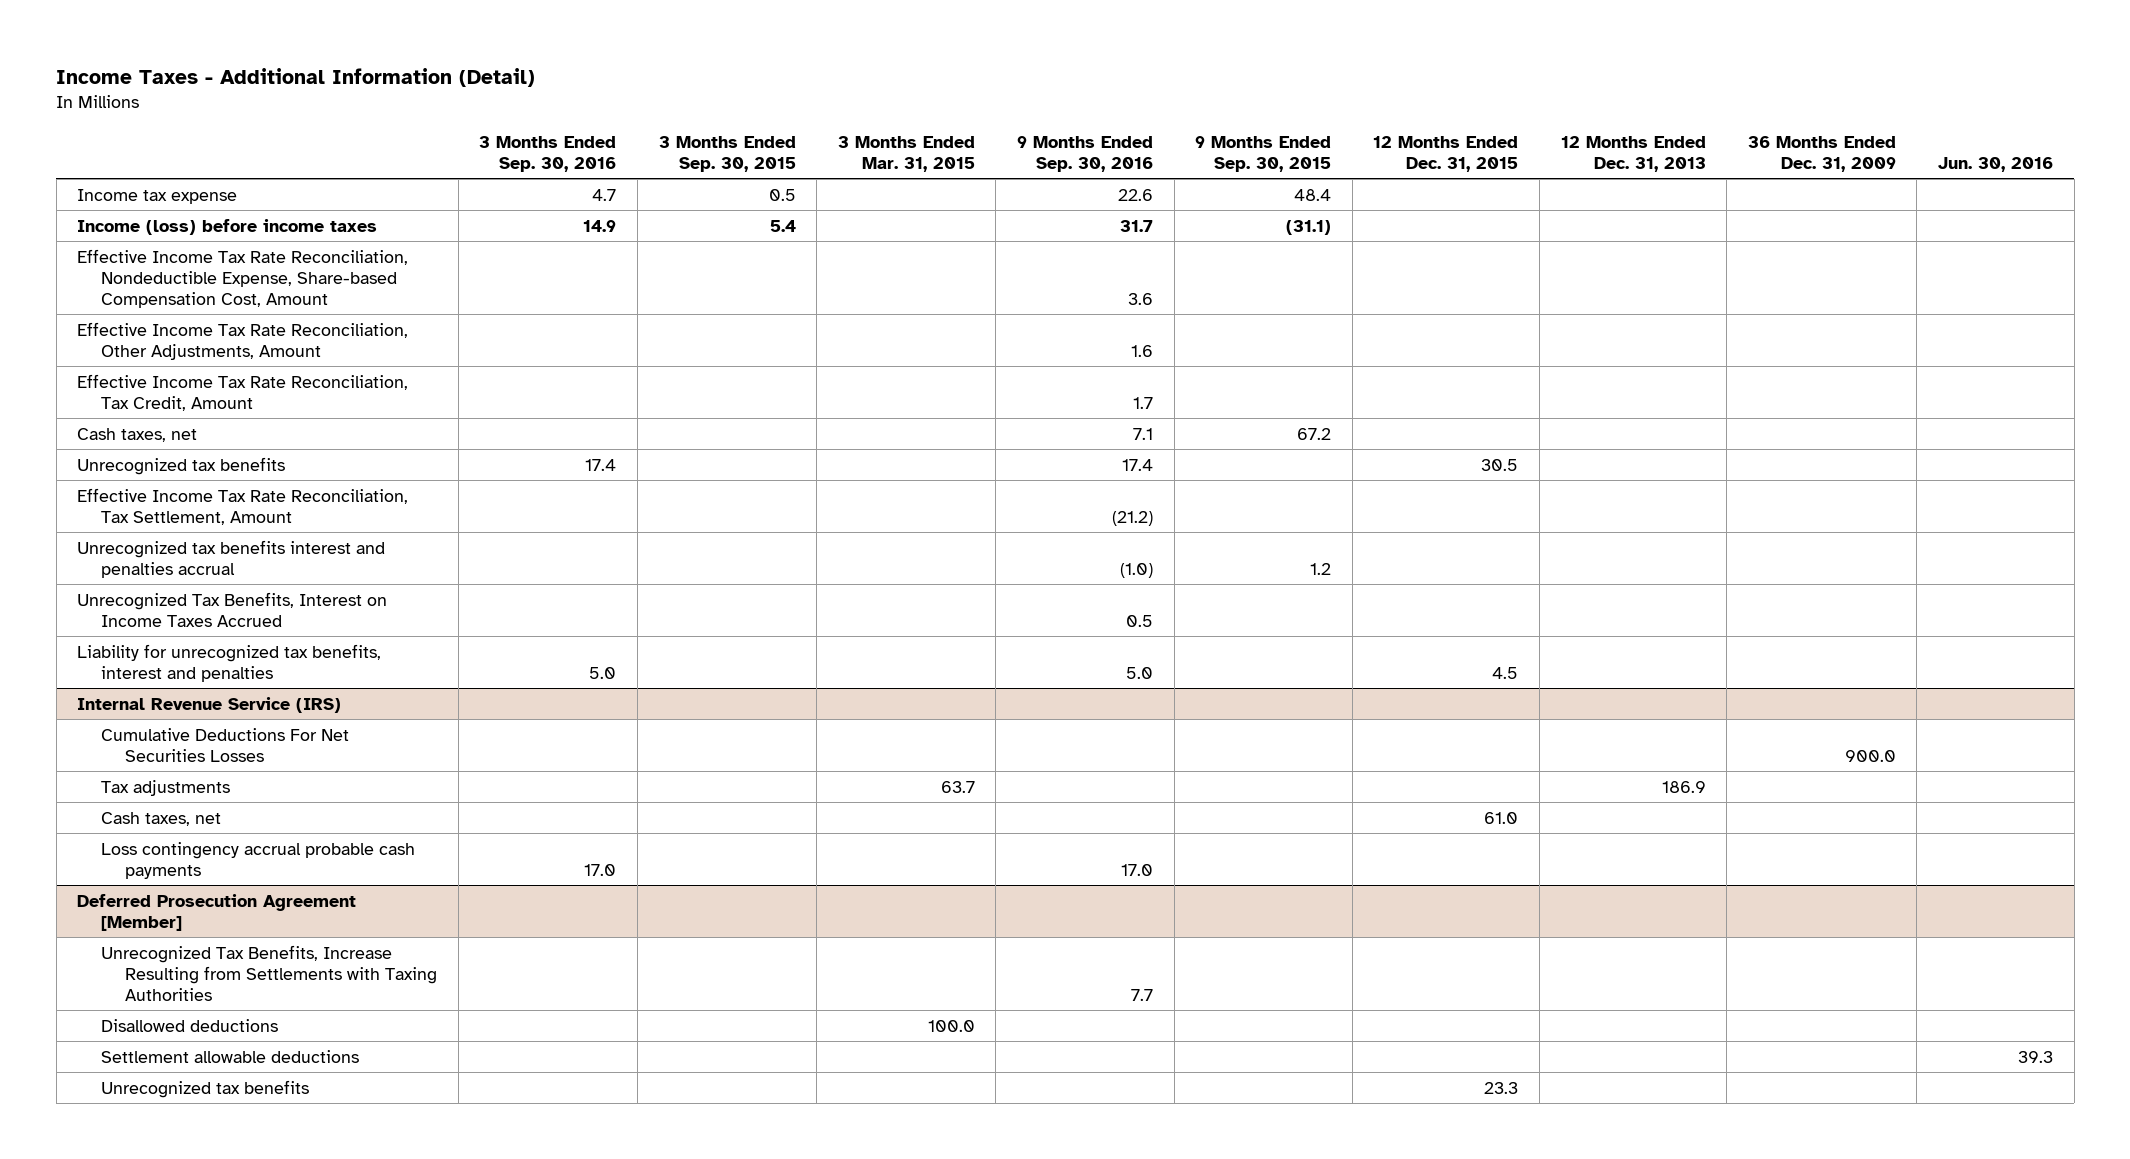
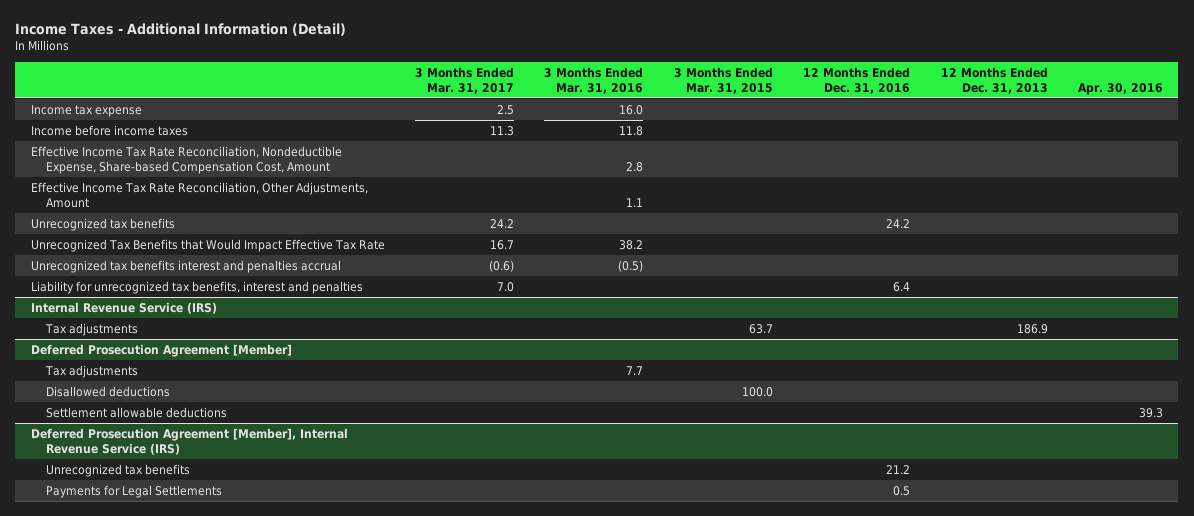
- | 3 Months Ended Sep. 30, 2016 | 3 Months Ended Sep. 30, 2015 | 3 Months Ended Mar. 31, 2015 | 9 Months Ended Sep. 30, 2016 | 9 Months Ended Sep. 30, 2015 | 12 Months Ended Dec. 31, 2015 | 12 Months Ended Dec. 31, 2013 | 36 Months Ended Dec. 31, 2009 | Jun. 30, 2016
+ | 3 Months Ended Mar. 31, 2017 | 3 Months Ended Mar. 31, 2016 | 3 Months Ended Mar. 31, 2015 | 12 Months Ended Dec. 31, 2016 | 12 Months Ended Dec. 31, 2013 | Apr. 30, 2016
- Income (loss) before income taxes | 14.9 | 5.4 | | 31.7 | (31.1) | | | |
+ Income before income taxes | 11.3 | 11.8 | | | |
- Effective Income Tax Rate Reconciliation, Tax Credit, Amount | | | | 1.7 | | | | |
- Cash taxes, net | | | | 7.1 | 67.2 | | | |
- Effective Income Tax Rate Reconciliation, Tax Settlement, Amount | | | | (21.2) | | | | |
+ Unrecognized Tax Benefits that Would Impact Effective Tax Rate | 16.7 | 38.2 | | | |
- Unrecognized Tax Benefits, Interest on Income Taxes Accrued | | | | 0.5 | | | | |
@ Internal Revenue Service (IRS)
- Cumulative Deductions For Net Securities Losses | | | | | | | | 900.0 |
- Cash taxes, net | | | | | | 61.0 | | |
- Loss contingency accrual probable cash payments | 17.0 | | | 17.0 | | | | |
@ Deferred Prosecution Agreement [Member]
- Unrecognized Tax Benefits, Increase Resulting from Settlements with Taxing Authorities | | | | 7.7 | | | | |
+ Tax adjustments | | 7.7 | | | |
- Unrecognized tax benefits | | | | | | 23.3 | | |
+ Deferred Prosecution Agreement [Member], Internal Revenue Service (IRS)
+ Unrecognized tax benefits | | | | 21.2 | |
+ Payments for Legal Settlements | | | | 0.5 | |

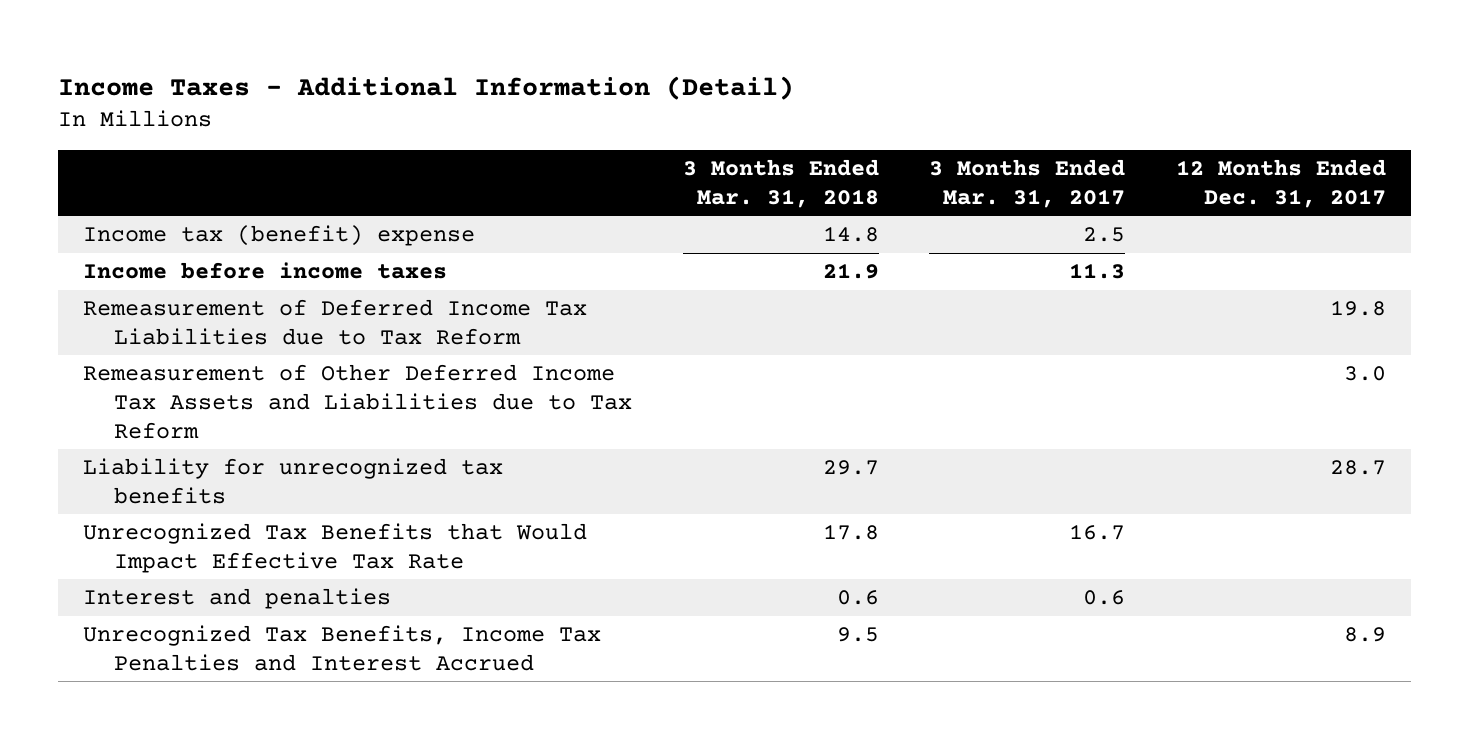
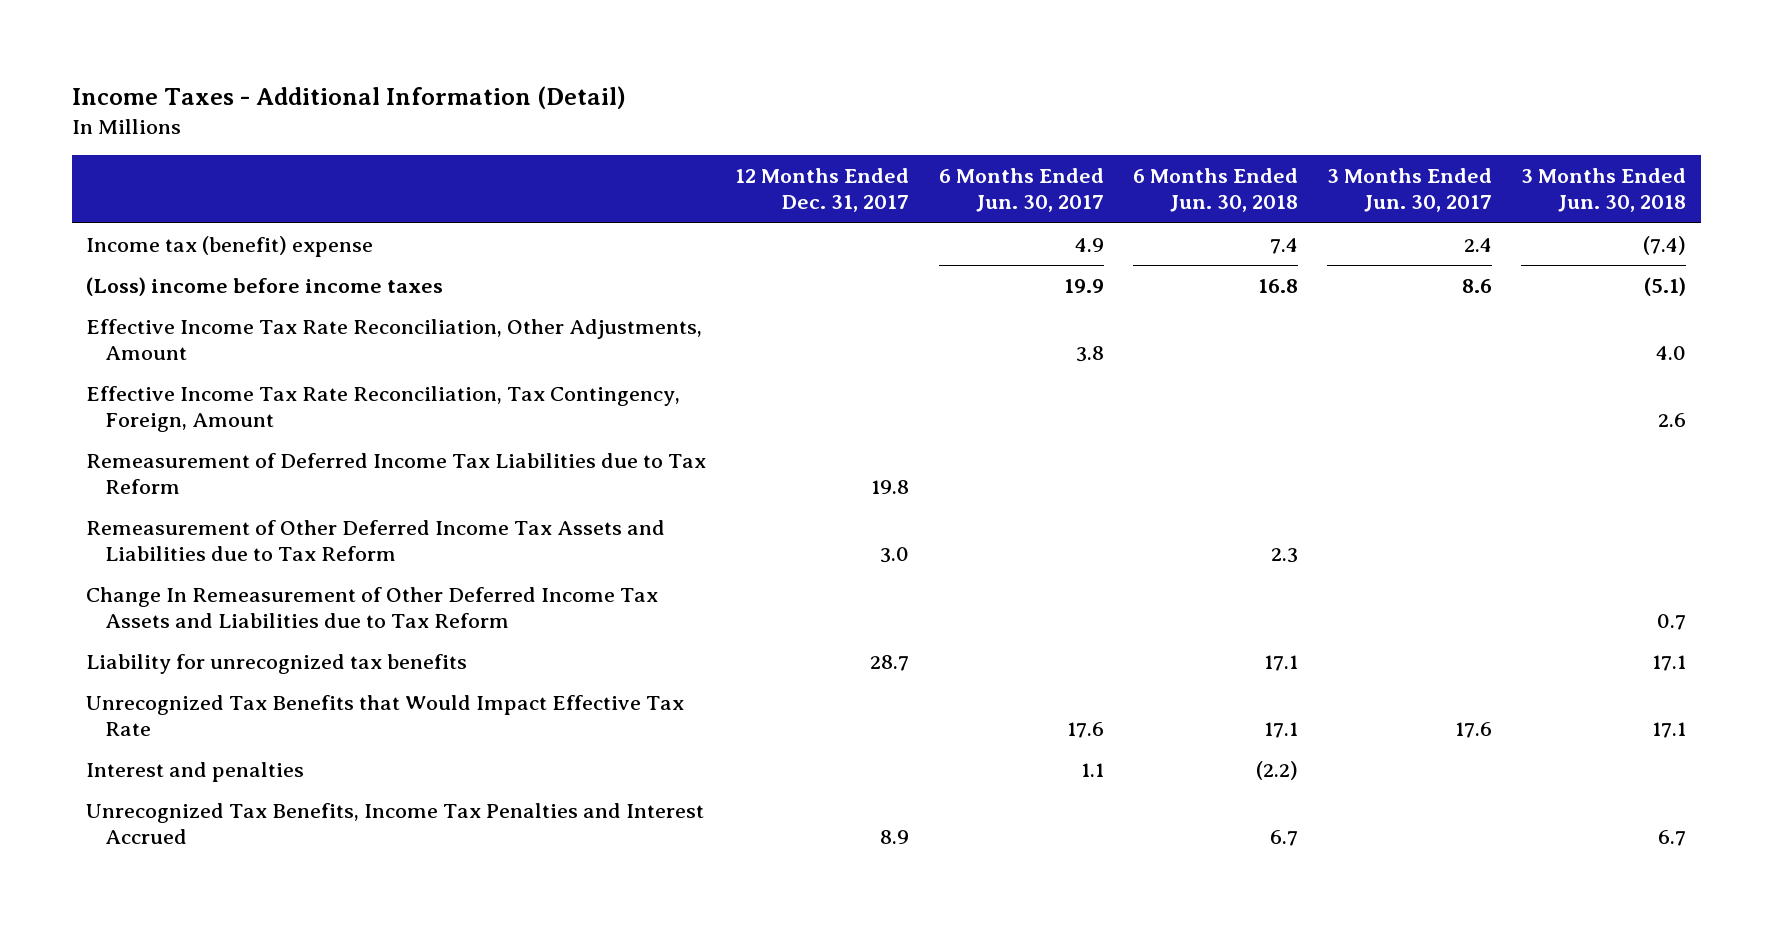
- | 3 Months Ended Mar. 31, 2018 | 3 Months Ended Mar. 31, 2017 | 12 Months Ended Dec. 31, 2017
+ | 12 Months Ended Dec. 31, 2017 | 6 Months Ended Jun. 30, 2017 | 6 Months Ended Jun. 30, 2018 | 3 Months Ended Jun. 30, 2017 | 3 Months Ended Jun. 30, 2018
- Income before income taxes | 21.9 | 11.3 |
+ (Loss) income before income taxes | | 19.9 | 16.8 | 8.6 | (5.1)
+ Effective Income Tax Rate Reconciliation, Other Adjustments, Amount | | 3.8 | | | 4.0
+ Effective Income Tax Rate Reconciliation, Tax Contingency, Foreign, Amount | | | | | 2.6
+ Change In Remeasurement of Other Deferred Income Tax Assets and Liabilities due to Tax Reform | | | | | 0.7

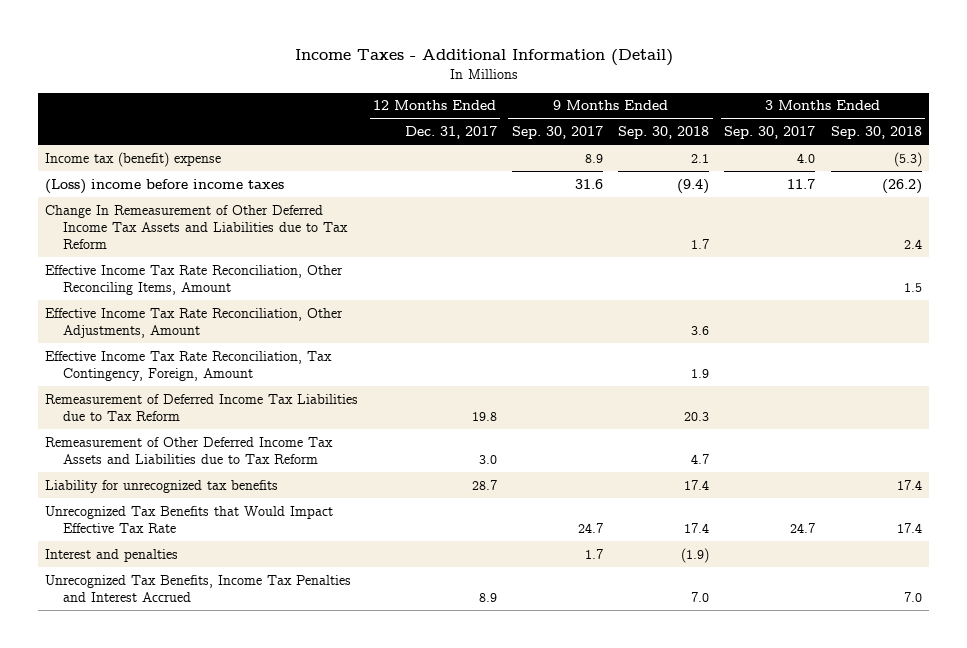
- | 12 Months Ended Dec. 31, 2017 | 6 Months Ended Jun. 30, 2017 | 6 Months Ended Jun. 30, 2018 | 3 Months Ended Jun. 30, 2017 | 3 Months Ended Jun. 30, 2018
+ | 12 Months Ended Dec. 31, 2017 | 9 Months Ended Sep. 30, 2017 | 9 Months Ended Sep. 30, 2018 | 3 Months Ended Sep. 30, 2017 | 3 Months Ended Sep. 30, 2018
moved up: Change In Remeasurement of Other Deferred Income Tax Assets and Liabilities due to Tax Reform | | | 1.7 | | 2.4
+ Effective Income Tax Rate Reconciliation, Other Reconciling Items, Amount | | | | | 1.5

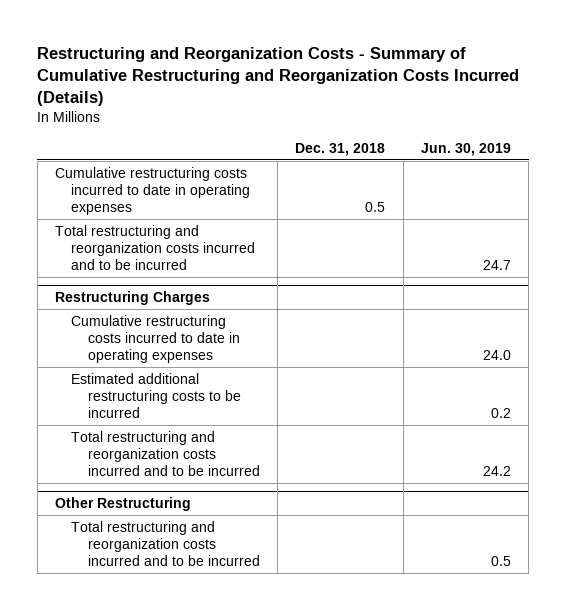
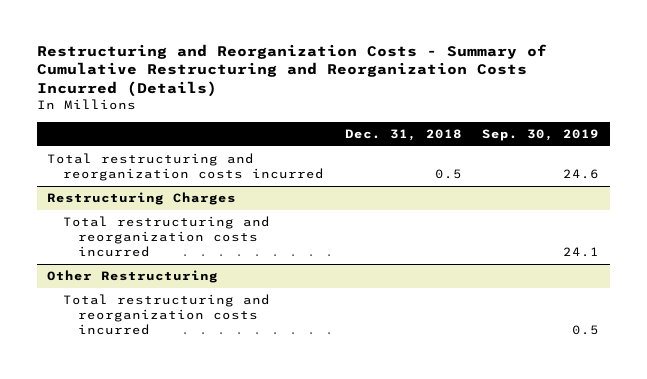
- | Dec. 31, 2018 | Jun. 30, 2019
+ | Dec. 31, 2018 | Sep. 30, 2019
- Cumulative restructuring costs incurred to date in operating expenses | 0.5 |
- Total restructuring and reorganization costs incurred and to be incurred | | 24.7
+ Total restructuring and reorganization costs incurred | 0.5 | 24.6
@ Restructuring Charges
- Cumulative restructuring costs incurred to date in operating expenses | | 24.0
- Estimated additional restructuring costs to be incurred | | 0.2
- Total restructuring and reorganization costs incurred and to be incurred | | 24.2
+ Total restructuring and reorganization costs incurred | | 24.1
@ Other Restructuring
- Total restructuring and reorganization costs incurred and to be incurred | | 0.5
+ Total restructuring and reorganization costs incurred | | 0.5

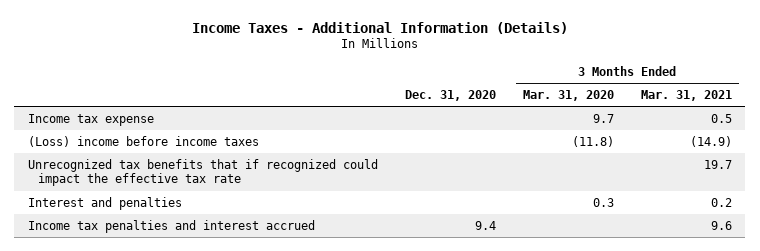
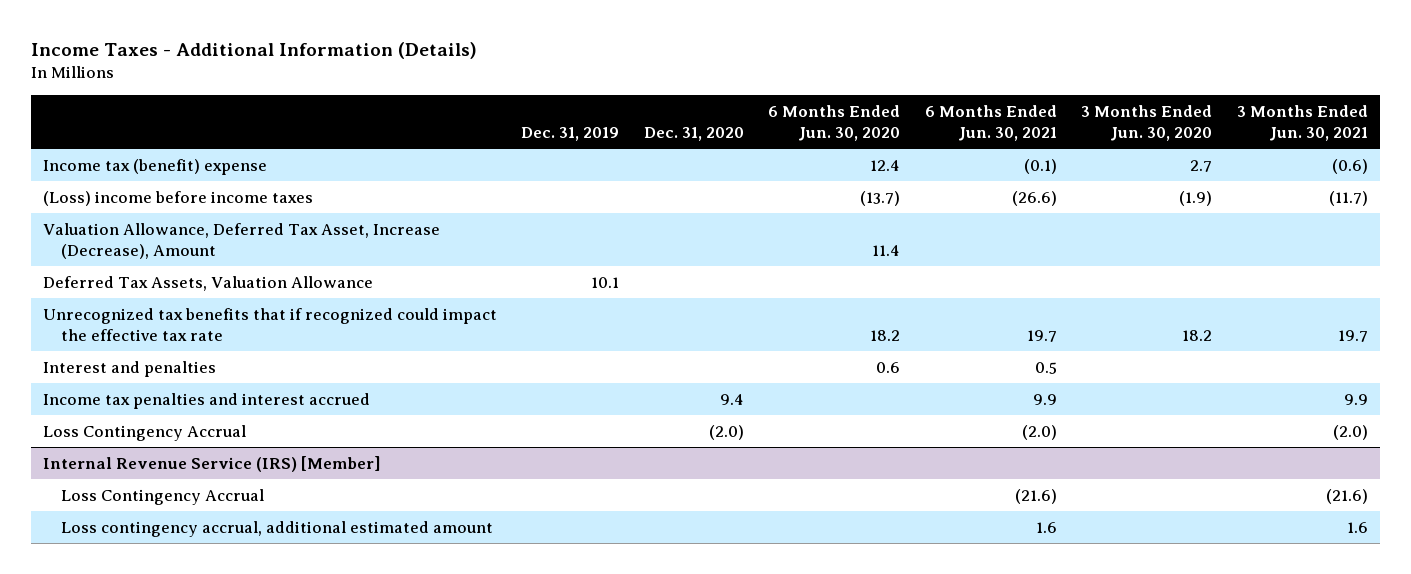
- | Dec. 31, 2020 | 3 Months Ended Mar. 31, 2020 | 3 Months Ended Mar. 31, 2021
+ | Dec. 31, 2019 | Dec. 31, 2020 | 6 Months Ended Jun. 30, 2020 | 6 Months Ended Jun. 30, 2021 | 3 Months Ended Jun. 30, 2020 | 3 Months Ended Jun. 30, 2021
- Income tax expense | | 9.7 | 0.5
+ Income tax (benefit) expense | | | 12.4 | (0.1) | 2.7 | (0.6)
+ Valuation Allowance, Deferred Tax Asset, Increase (Decrease), Amount | | | 11.4 | | |
+ Deferred Tax Assets, Valuation Allowance | 10.1 | | | | |
+ Loss Contingency Accrual | | (2.0) | | (2.0) | | (2.0)
+ Internal Revenue Service (IRS) [Member]
+ Loss Contingency Accrual | | | | (21.6) | | (21.6)
+ Loss contingency accrual, additional estimated amount | | | | 1.6 | | 1.6

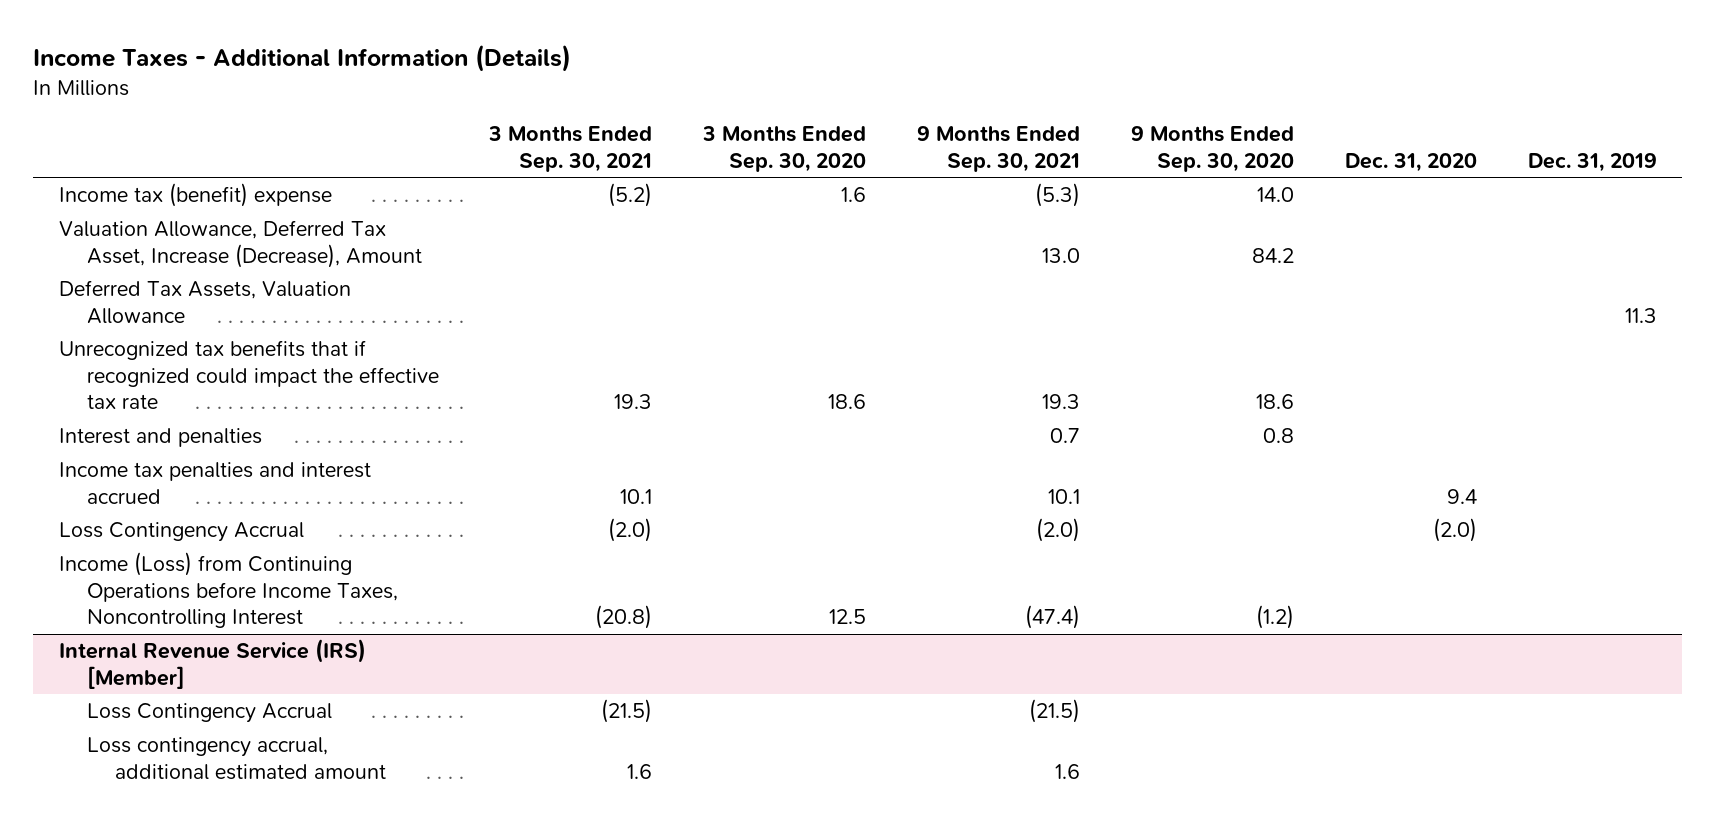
- | Dec. 31, 2019 | Dec. 31, 2020 | 6 Months Ended Jun. 30, 2020 | 6 Months Ended Jun. 30, 2021 | 3 Months Ended Jun. 30, 2020 | 3 Months Ended Jun. 30, 2021
+ | 3 Months Ended Sep. 30, 2021 | 3 Months Ended Sep. 30, 2020 | 9 Months Ended Sep. 30, 2021 | 9 Months Ended Sep. 30, 2020 | Dec. 31, 2020 | Dec. 31, 2019
- (Loss) income before income taxes | | | (13.7) | (26.6) | (1.9) | (11.7)
- Deferred Tax Assets, Valuation Allowance | 10.1 | | | | |
+ Deferred Tax Assets, Valuation Allowance | | | | | | 11.3
+ Income (Loss) from Continuing Operations before Income Taxes, Noncontrolling Interest | (20.8) | 12.5 | (47.4) | (1.2) | |

